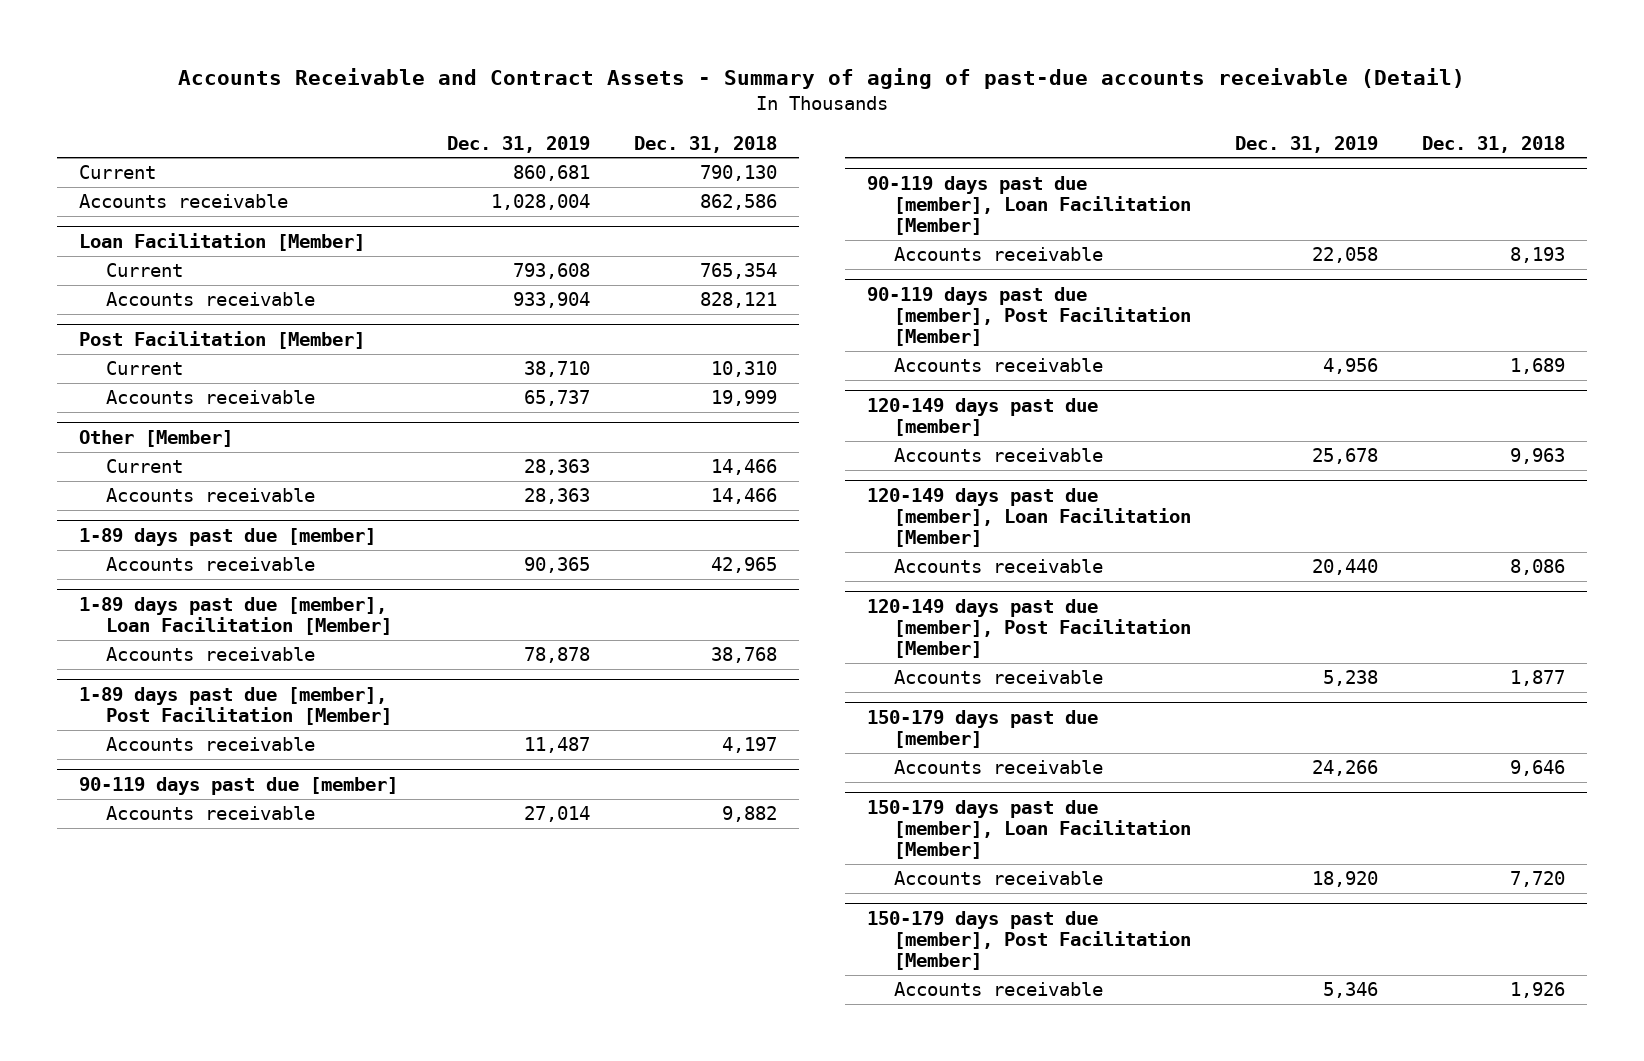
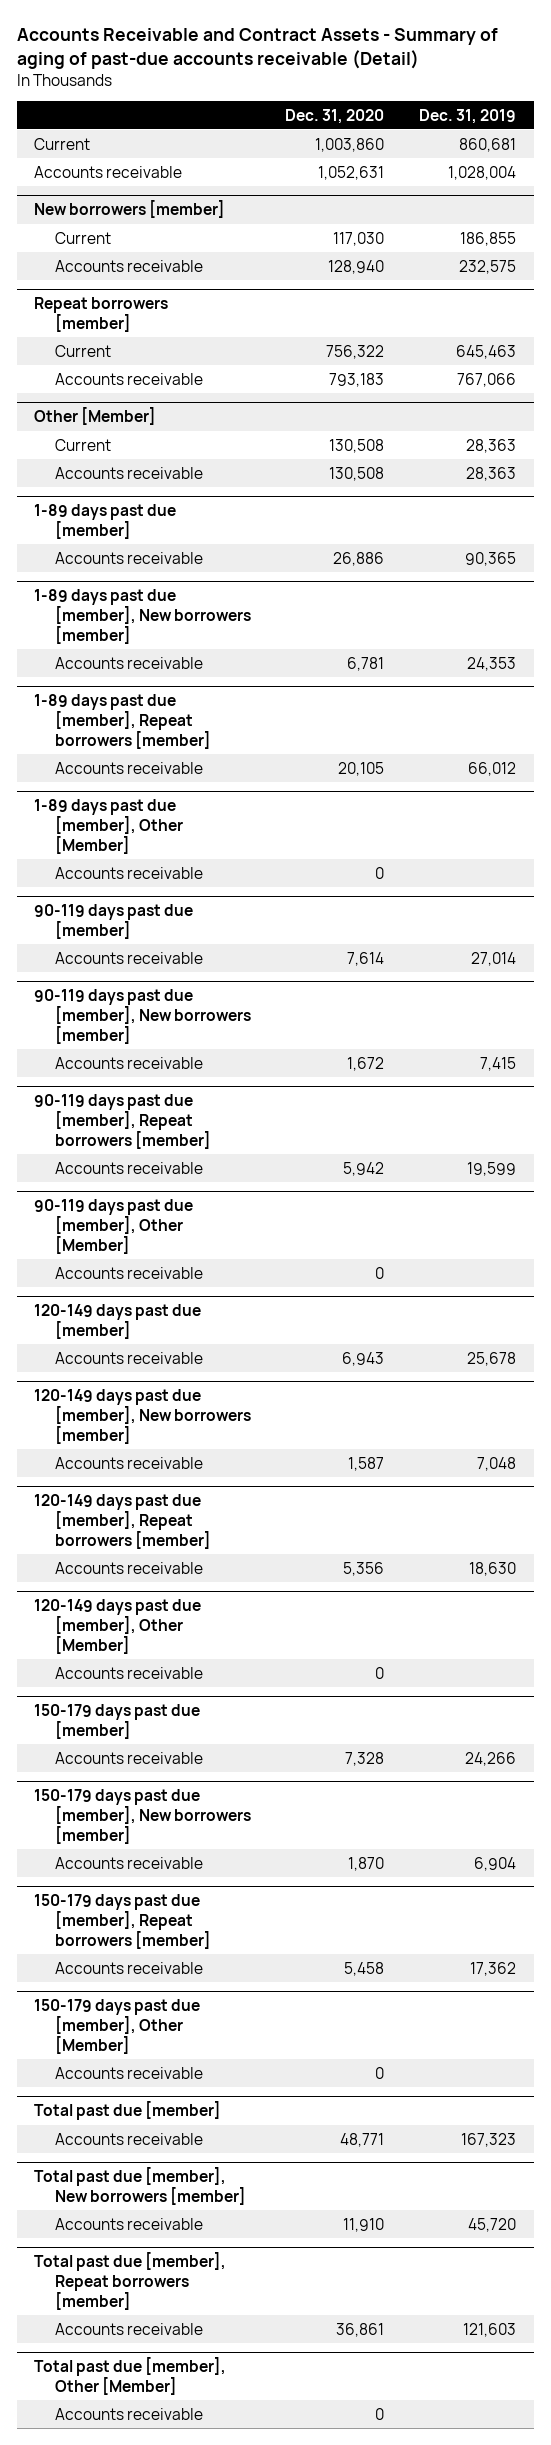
- | Dec. 31, 2019 | Dec. 31, 2018
+ | Dec. 31, 2020 | Dec. 31, 2019
- Loan Facilitation [Member]
- Current | 793,608 | 765,354
- Accounts receivable | 933,904 | 828,121
- Post Facilitation [Member]
- Current | 38,710 | 10,310
- Accounts receivable | 65,737 | 19,999
+ New borrowers [member]
+ Current | 117,030 | 186,855
+ Accounts receivable | 128,940 | 232,575
+ Repeat borrowers [member]
+ Current | 756,322 | 645,463
+ Accounts receivable | 793,183 | 767,066
- 1-89 days past due [member], Loan Facilitation [Member]
- Accounts receivable | 78,878 | 38,768
- 1-89 days past due [member], Post Facilitation [Member]
- Accounts receivable | 11,487 | 4,197
+ 1-89 days past due [member], New borrowers [member]
+ Accounts receivable | 6,781 | 24,353
+ 1-89 days past due [member], Repeat borrowers [member]
+ Accounts receivable | 20,105 | 66,012
+ 1-89 days past due [member], Other [Member]
+ Accounts receivable | 0 |
- 90-119 days past due [member], Loan Facilitation [Member]
- Accounts receivable | 22,058 | 8,193
- 90-119 days past due [member], Post Facilitation [Member]
- Accounts receivable | 4,956 | 1,689
+ 90-119 days past due [member], New borrowers [member]
+ Accounts receivable | 1,672 | 7,415
+ 90-119 days past due [member], Repeat borrowers [member]
+ Accounts receivable | 5,942 | 19,599
+ 90-119 days past due [member], Other [Member]
+ Accounts receivable | 0 |
- 120-149 days past due [member], Loan Facilitation [Member]
- Accounts receivable | 20,440 | 8,086
- 120-149 days past due [member], Post Facilitation [Member]
- Accounts receivable | 5,238 | 1,877
+ 120-149 days past due [member], New borrowers [member]
+ Accounts receivable | 1,587 | 7,048
+ 120-149 days past due [member], Repeat borrowers [member]
+ Accounts receivable | 5,356 | 18,630
+ 120-149 days past due [member], Other [Member]
+ Accounts receivable | 0 |
- 150-179 days past due [member], Loan Facilitation [Member]
- Accounts receivable | 18,920 | 7,720
- 150-179 days past due [member], Post Facilitation [Member]
- Accounts receivable | 5,346 | 1,926
+ 150-179 days past due [member], New borrowers [member]
+ Accounts receivable | 1,870 | 6,904
+ 150-179 days past due [member], Repeat borrowers [member]
+ Accounts receivable | 5,458 | 17,362
+ 150-179 days past due [member], Other [Member]
+ Accounts receivable | 0 |
+ Total past due [member]
+ Accounts receivable | 48,771 | 167,323
+ Total past due [member], New borrowers [member]
+ Accounts receivable | 11,910 | 45,720
+ Total past due [member], Repeat borrowers [member]
+ Accounts receivable | 36,861 | 121,603
+ Total past due [member], Other [Member]
+ Accounts receivable | 0 |

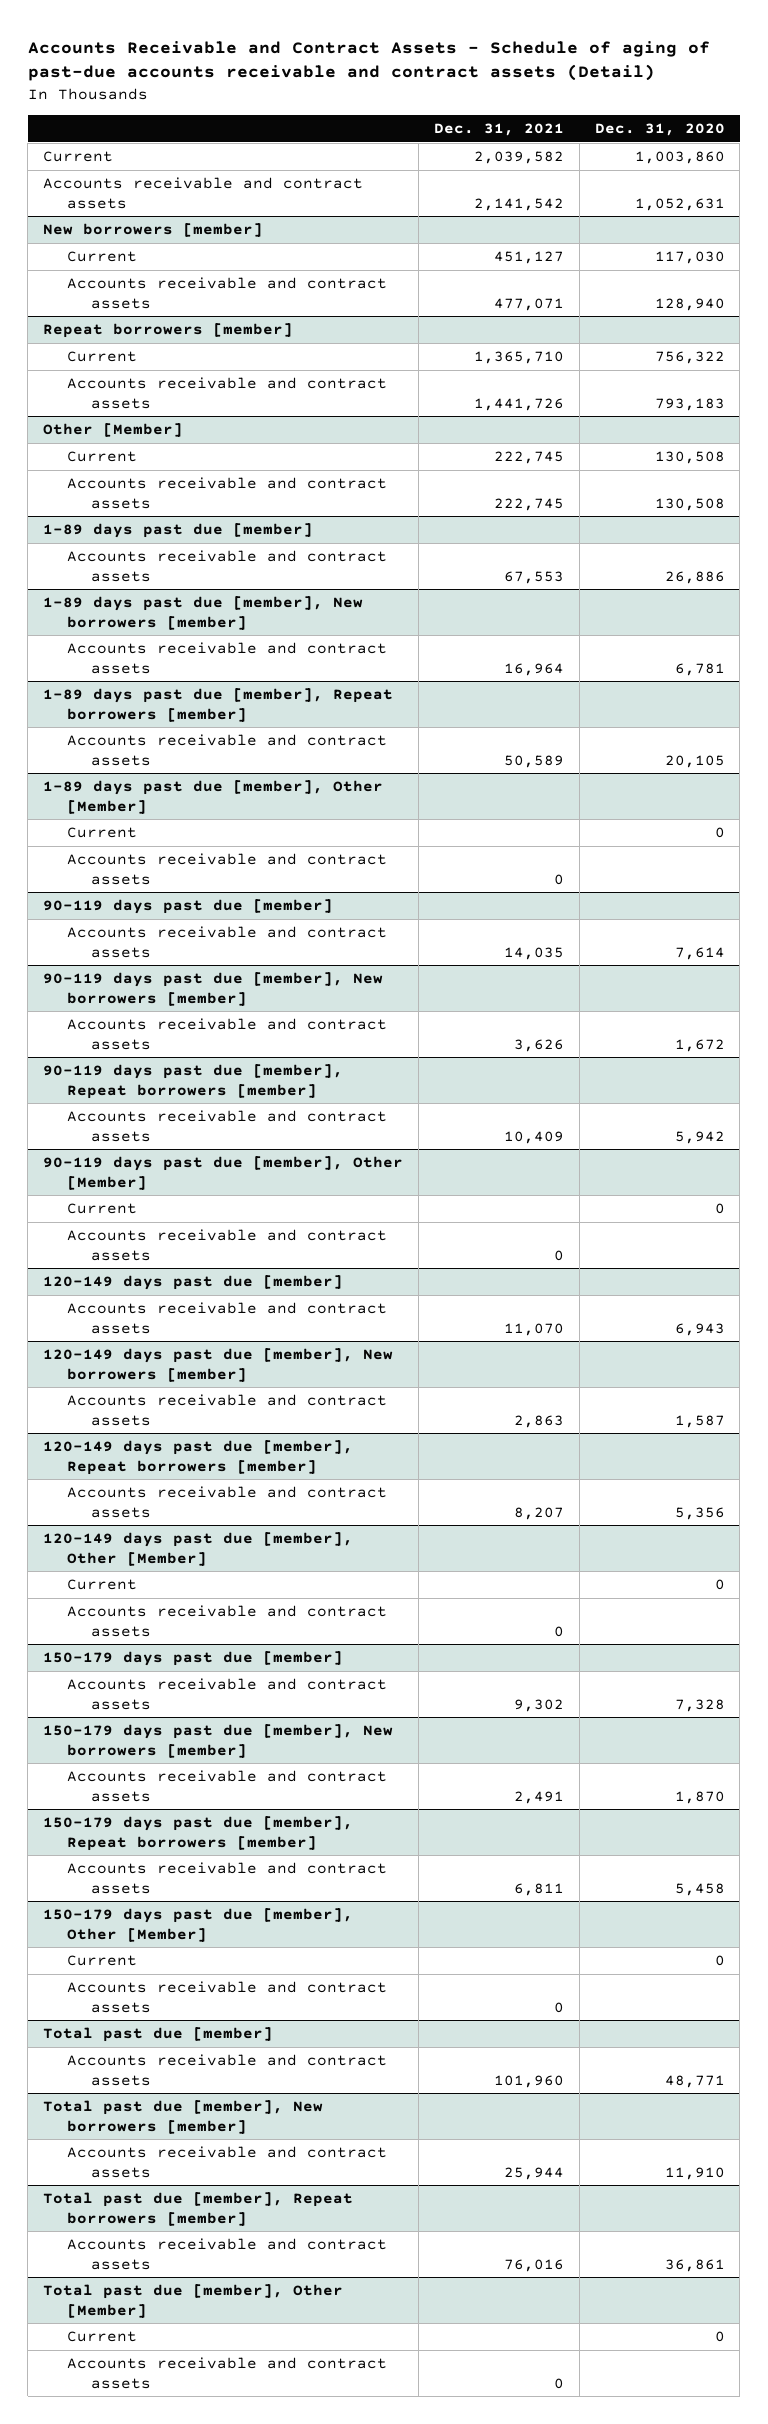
- Accounts Receivable and Contract Assets - Summary of aging of past-due accounts receivable (Detail)
+ Accounts Receivable and Contract Assets - Schedule of aging of past-due accounts receivable and contract assets (Detail)
- | Dec. 31, 2020 | Dec. 31, 2019
+ | Dec. 31, 2021 | Dec. 31, 2020
- Accounts receivable | 1,052,631 | 1,028,004
+ Accounts receivable and contract assets | 2,141,542 | 1,052,631
@ New borrowers [member]
- Accounts receivable | 128,940 | 232,575
+ Accounts receivable and contract assets | 477,071 | 128,940
@ Repeat borrowers [member]
- Accounts receivable | 793,183 | 767,066
+ Accounts receivable and contract assets | 1,441,726 | 793,183
@ Other [Member]
- Accounts receivable | 130,508 | 28,363
+ Accounts receivable and contract assets | 222,745 | 130,508
@ 1-89 days past due [member]
- Accounts receivable | 26,886 | 90,365
+ Accounts receivable and contract assets | 67,553 | 26,886
@ 1-89 days past due [member], New borrowers [member]
- Accounts receivable | 6,781 | 24,353
+ Accounts receivable and contract assets | 16,964 | 6,781
@ 1-89 days past due [member], Repeat borrowers [member]
- Accounts receivable | 20,105 | 66,012
+ Accounts receivable and contract assets | 50,589 | 20,105
@ 1-89 days past due [member], Other [Member]
- Accounts receivable | 0 |
+ Current | | 0
+ Accounts receivable and contract assets | 0 |
@ 90-119 days past due [member]
- Accounts receivable | 7,614 | 27,014
+ Accounts receivable and contract assets | 14,035 | 7,614
@ 90-119 days past due [member], New borrowers [member]
- Accounts receivable | 1,672 | 7,415
+ Accounts receivable and contract assets | 3,626 | 1,672
@ 90-119 days past due [member], Repeat borrowers [member]
- Accounts receivable | 5,942 | 19,599
+ Accounts receivable and contract assets | 10,409 | 5,942
@ 90-119 days past due [member], Other [Member]
- Accounts receivable | 0 |
+ Current | | 0
+ Accounts receivable and contract assets | 0 |
@ 120-149 days past due [member]
- Accounts receivable | 6,943 | 25,678
+ Accounts receivable and contract assets | 11,070 | 6,943
@ 120-149 days past due [member], New borrowers [member]
- Accounts receivable | 1,587 | 7,048
+ Accounts receivable and contract assets | 2,863 | 1,587
@ 120-149 days past due [member], Repeat borrowers [member]
- Accounts receivable | 5,356 | 18,630
+ Accounts receivable and contract assets | 8,207 | 5,356
@ 120-149 days past due [member], Other [Member]
- Accounts receivable | 0 |
+ Current | | 0
+ Accounts receivable and contract assets | 0 |
@ 150-179 days past due [member]
- Accounts receivable | 7,328 | 24,266
+ Accounts receivable and contract assets | 9,302 | 7,328
@ 150-179 days past due [member], New borrowers [member]
- Accounts receivable | 1,870 | 6,904
+ Accounts receivable and contract assets | 2,491 | 1,870
@ 150-179 days past due [member], Repeat borrowers [member]
- Accounts receivable | 5,458 | 17,362
+ Accounts receivable and contract assets | 6,811 | 5,458
@ 150-179 days past due [member], Other [Member]
- Accounts receivable | 0 |
+ Current | | 0
+ Accounts receivable and contract assets | 0 |
@ Total past due [member]
- Accounts receivable | 48,771 | 167,323
+ Accounts receivable and contract assets | 101,960 | 48,771
@ Total past due [member], New borrowers [member]
- Accounts receivable | 11,910 | 45,720
+ Accounts receivable and contract assets | 25,944 | 11,910
@ Total past due [member], Repeat borrowers [member]
- Accounts receivable | 36,861 | 121,603
+ Accounts receivable and contract assets | 76,016 | 36,861
@ Total past due [member], Other [Member]
- Accounts receivable | 0 |
+ Current | | 0
+ Accounts receivable and contract assets | 0 |

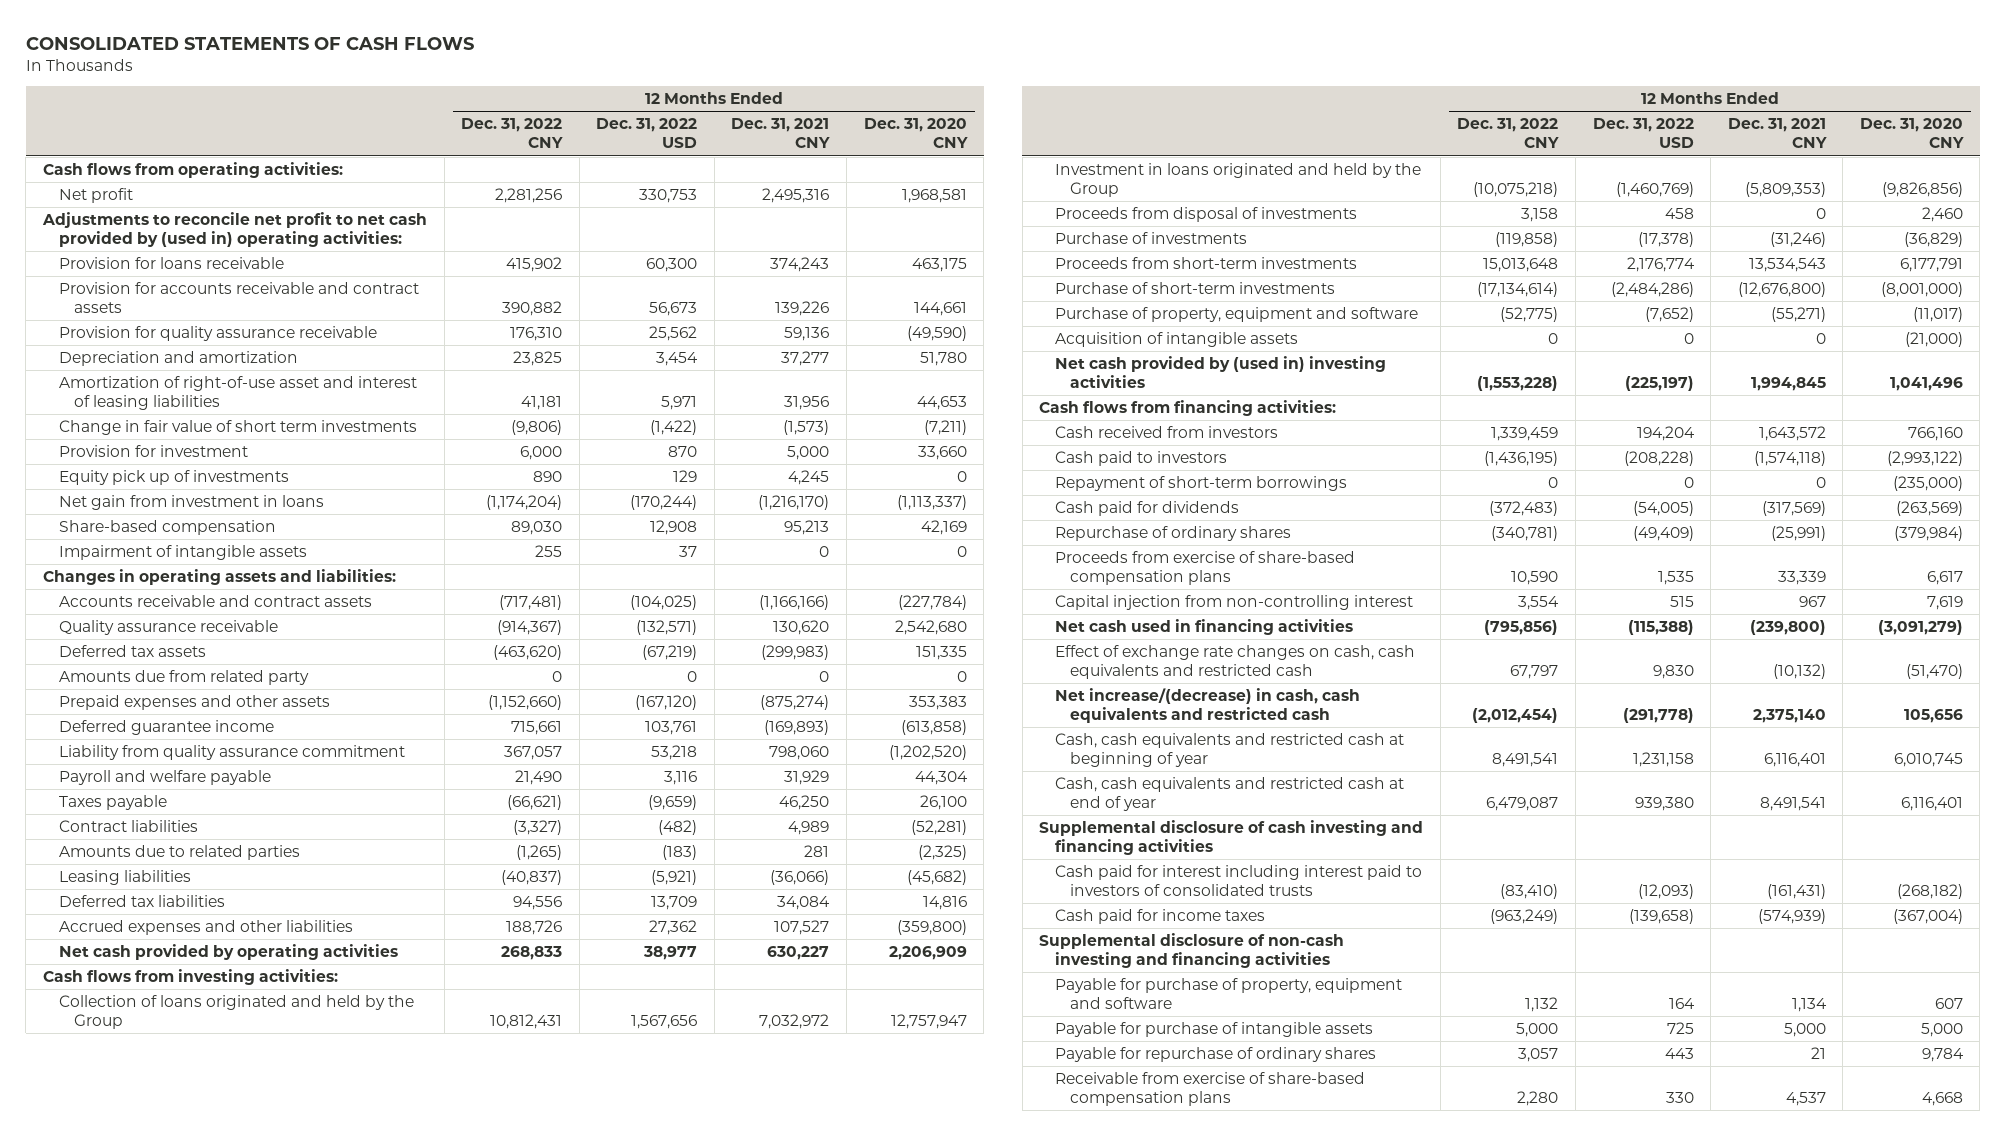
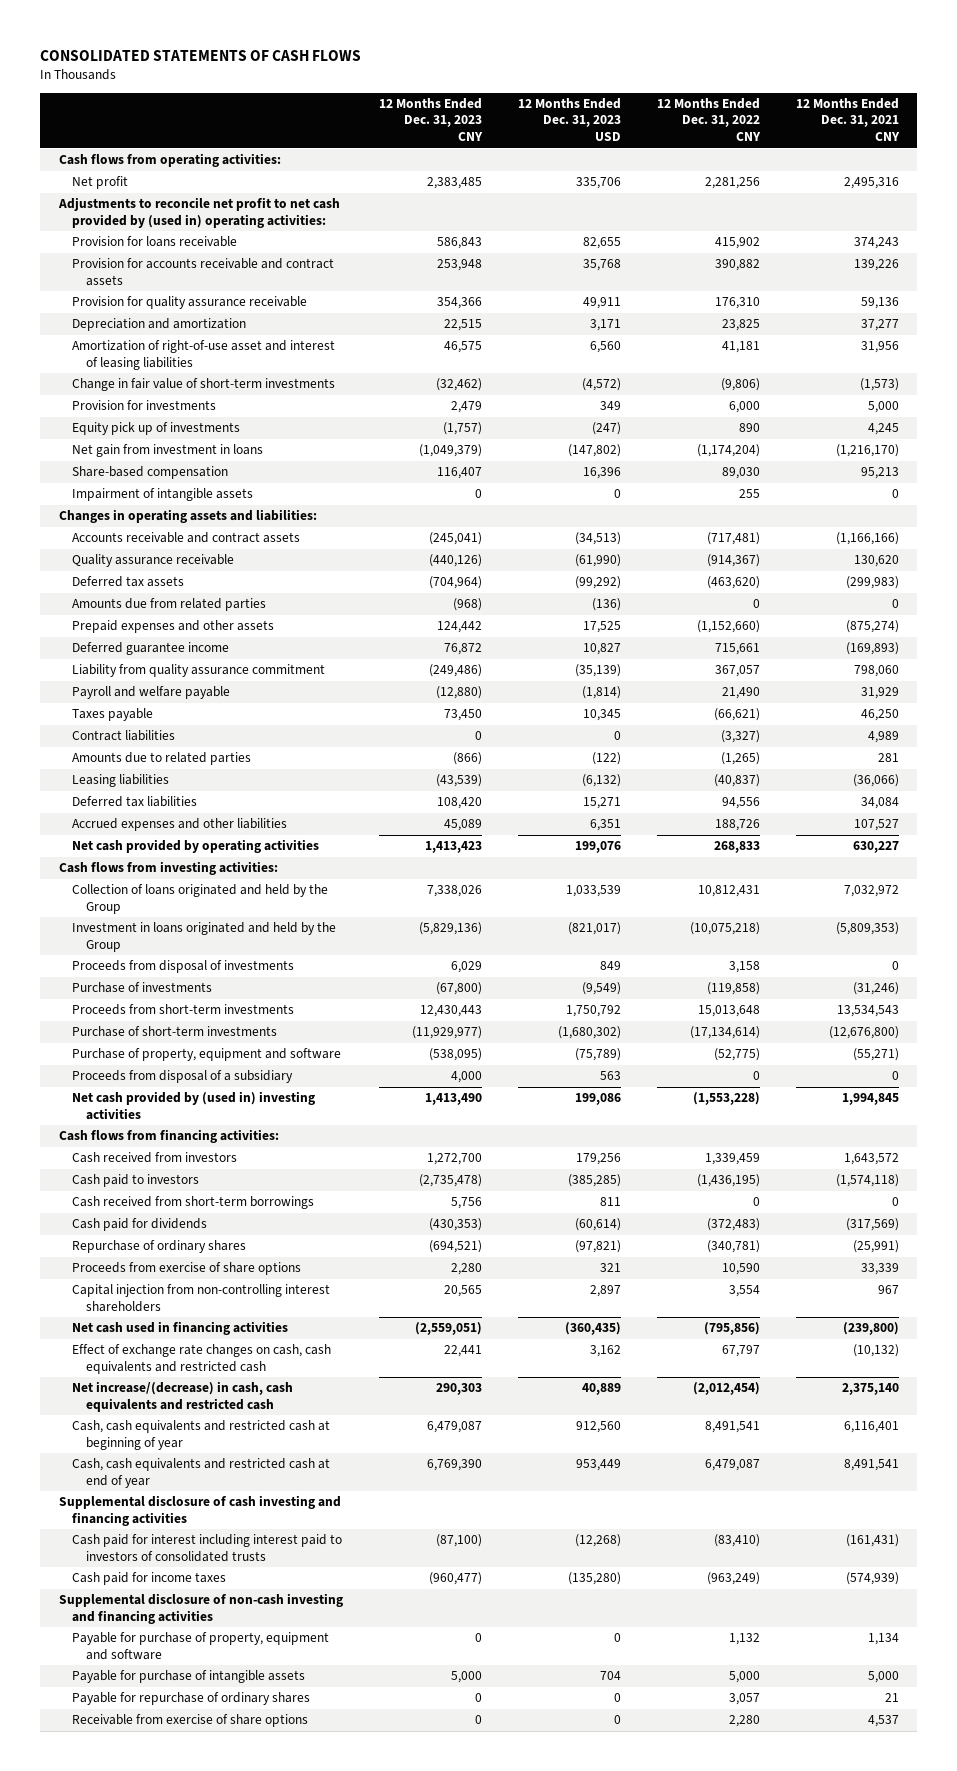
- | 12 Months Ended Dec. 31, 2022 CNY | 12 Months Ended Dec. 31, 2022 USD | 12 Months Ended Dec. 31, 2021 CNY | 12 Months Ended Dec. 31, 2020 CNY
+ | 12 Months Ended Dec. 31, 2023 CNY | 12 Months Ended Dec. 31, 2023 USD | 12 Months Ended Dec. 31, 2022 CNY | 12 Months Ended Dec. 31, 2021 CNY
- Change in fair value of short term investments | (9,806) | (1,422) | (1,573) | (7,211)
- Provision for investment | 6,000 | 870 | 5,000 | 33,660
+ Change in fair value of short-term investments | (32,462) | (4,572) | (9,806) | (1,573)
+ Provision for investments | 2,479 | 349 | 6,000 | 5,000
- Amounts due from related party | 0 | 0 | 0 | 0
+ Amounts due from related parties | (968) | (136) | 0 | 0
- Acquisition of intangible assets | 0 | 0 | 0 | (21,000)
+ Proceeds from disposal of a subsidiary | 4,000 | 563 | 0 | 0
- Repayment of short-term borrowings | 0 | 0 | 0 | (235,000)
+ Cash received from short-term borrowings | 5,756 | 811 | 0 | 0
- Proceeds from exercise of share-based compensation plans | 10,590 | 1,535 | 33,339 | 6,617
- Capital injection from non-controlling interest | 3,554 | 515 | 967 | 7,619
+ Proceeds from exercise of share options | 2,280 | 321 | 10,590 | 33,339
+ Capital injection from non-controlling interest shareholders | 20,565 | 2,897 | 3,554 | 967
- Receivable from exercise of share-based compensation plans | 2,280 | 330 | 4,537 | 4,668
+ Receivable from exercise of share options | 0 | 0 | 2,280 | 4,537

